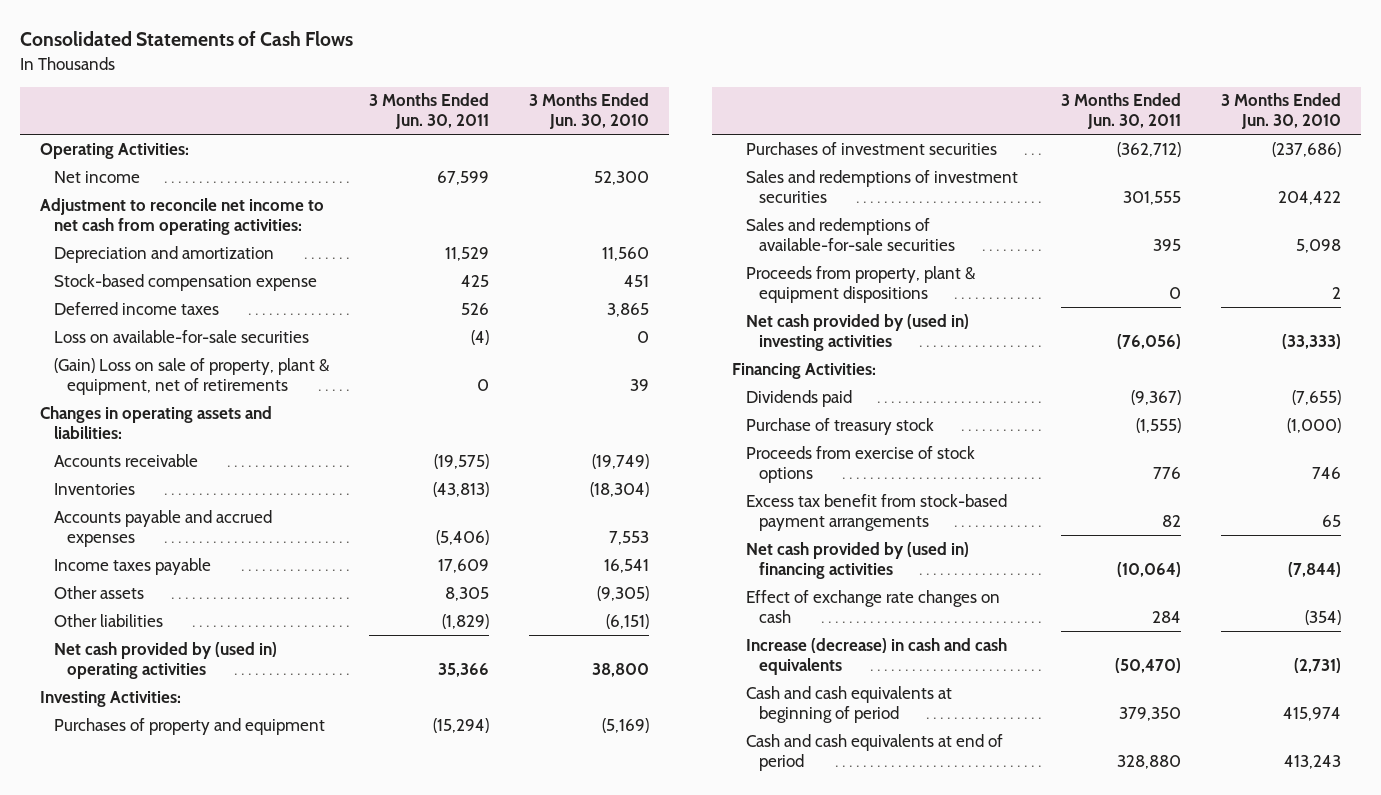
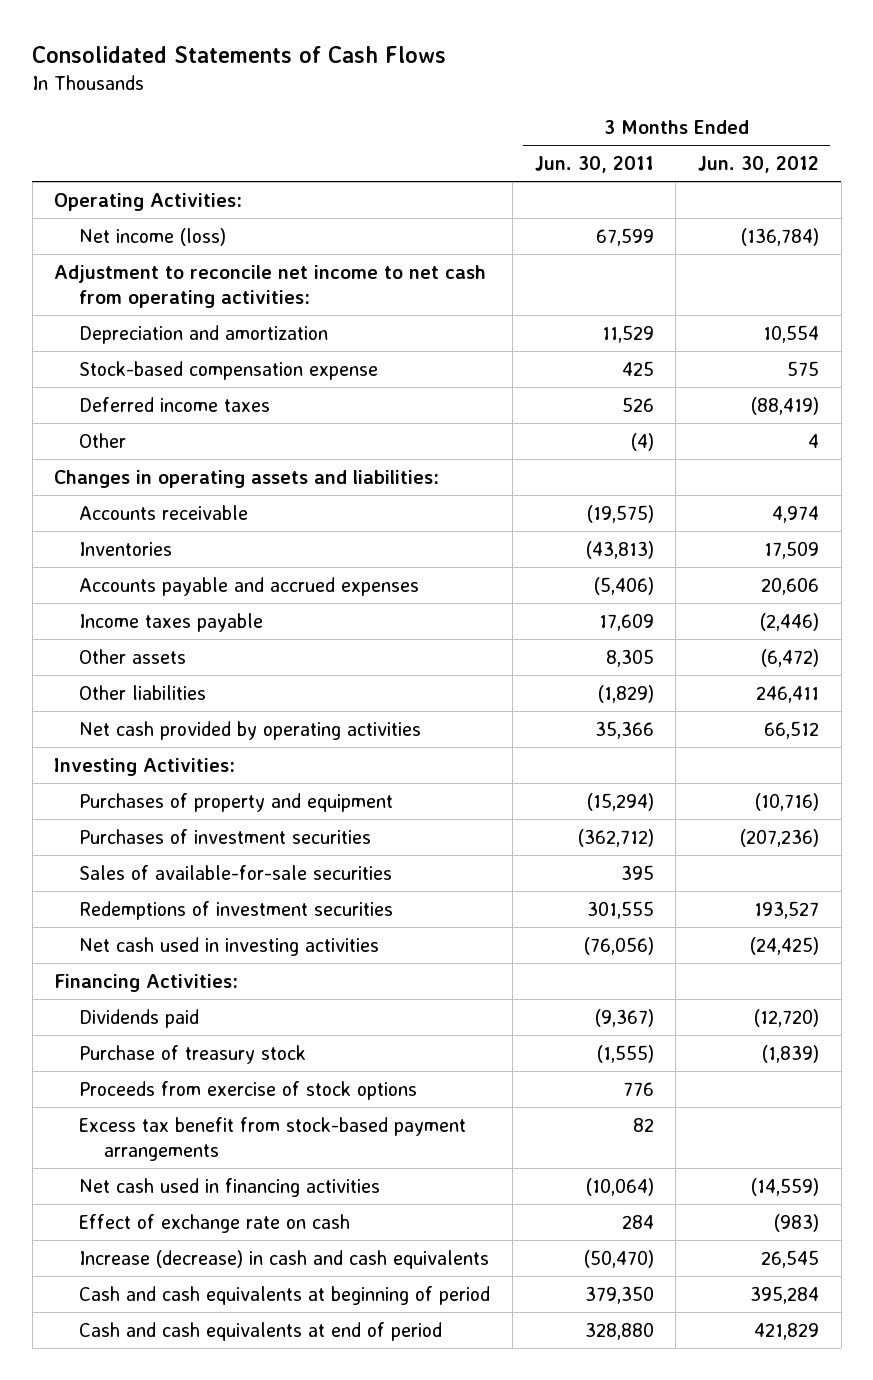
- | 3 Months Ended Jun. 30, 2011 | 3 Months Ended Jun. 30, 2010
+ | 3 Months Ended Jun. 30, 2011 | 3 Months Ended Jun. 30, 2012
- Net income | 67,599 | 52,300
+ Net income (loss) | 67,599 | (136,784)
- Loss on available-for-sale securities | (4) | 0
- (Gain) Loss on sale of property, plant & equipment, net of retirements | 0 | 39
+ Other | (4) | 4
- Net cash provided by (used in) operating activities | 35,366 | 38,800
+ Net cash provided by operating activities | 35,366 | 66,512
- Sales and redemptions of investment securities | 301,555 | 204,422
- Sales and redemptions of available-for-sale securities | 395 | 5,098
- Proceeds from property, plant & equipment dispositions | 0 | 2
- Net cash provided by (used in) investing activities | (76,056) | (33,333)
+ Sales of available-for-sale securities | 395 |
+ Redemptions of investment securities | 301,555 | 193,527
+ Net cash used in investing activities | (76,056) | (24,425)
- Net cash provided by (used in) financing activities | (10,064) | (7,844)
- Effect of exchange rate changes on cash | 284 | (354)
+ Net cash used in financing activities | (10,064) | (14,559)
+ Effect of exchange rate on cash | 284 | (983)

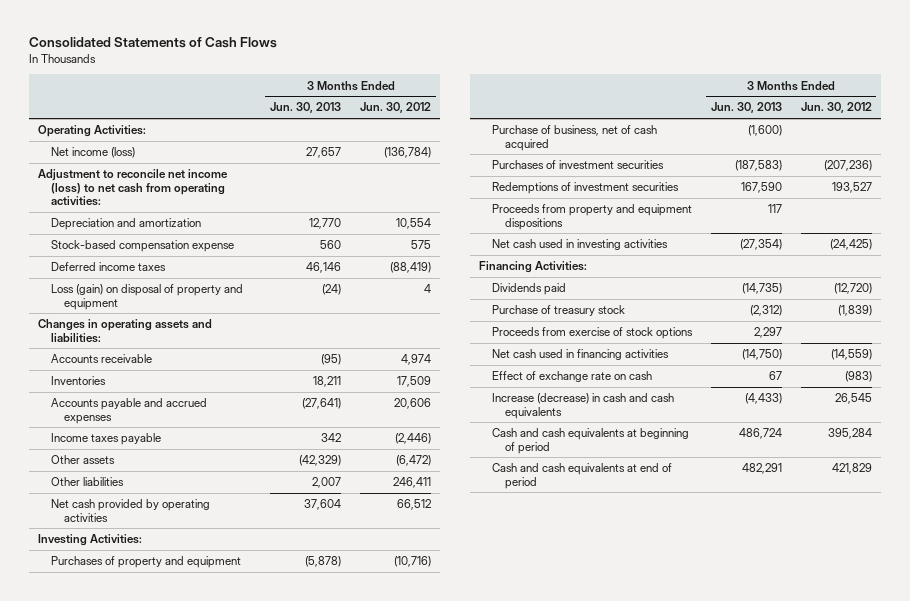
- | 3 Months Ended Jun. 30, 2011 | 3 Months Ended Jun. 30, 2012
+ | 3 Months Ended Jun. 30, 2013 | 3 Months Ended Jun. 30, 2012
- Adjustment to reconcile net income to net cash from operating activities:
+ Adjustment to reconcile net income (loss) to net cash from operating activities:
- Other | (4) | 4
+ Loss (gain) on disposal of property and equipment | (24) | 4
+ Purchase of business, net of cash acquired | (1,600) |
- Sales of available-for-sale securities | 395 |
+ Proceeds from property and equipment dispositions | 117 |
- Excess tax benefit from stock-based payment arrangements | 82 |

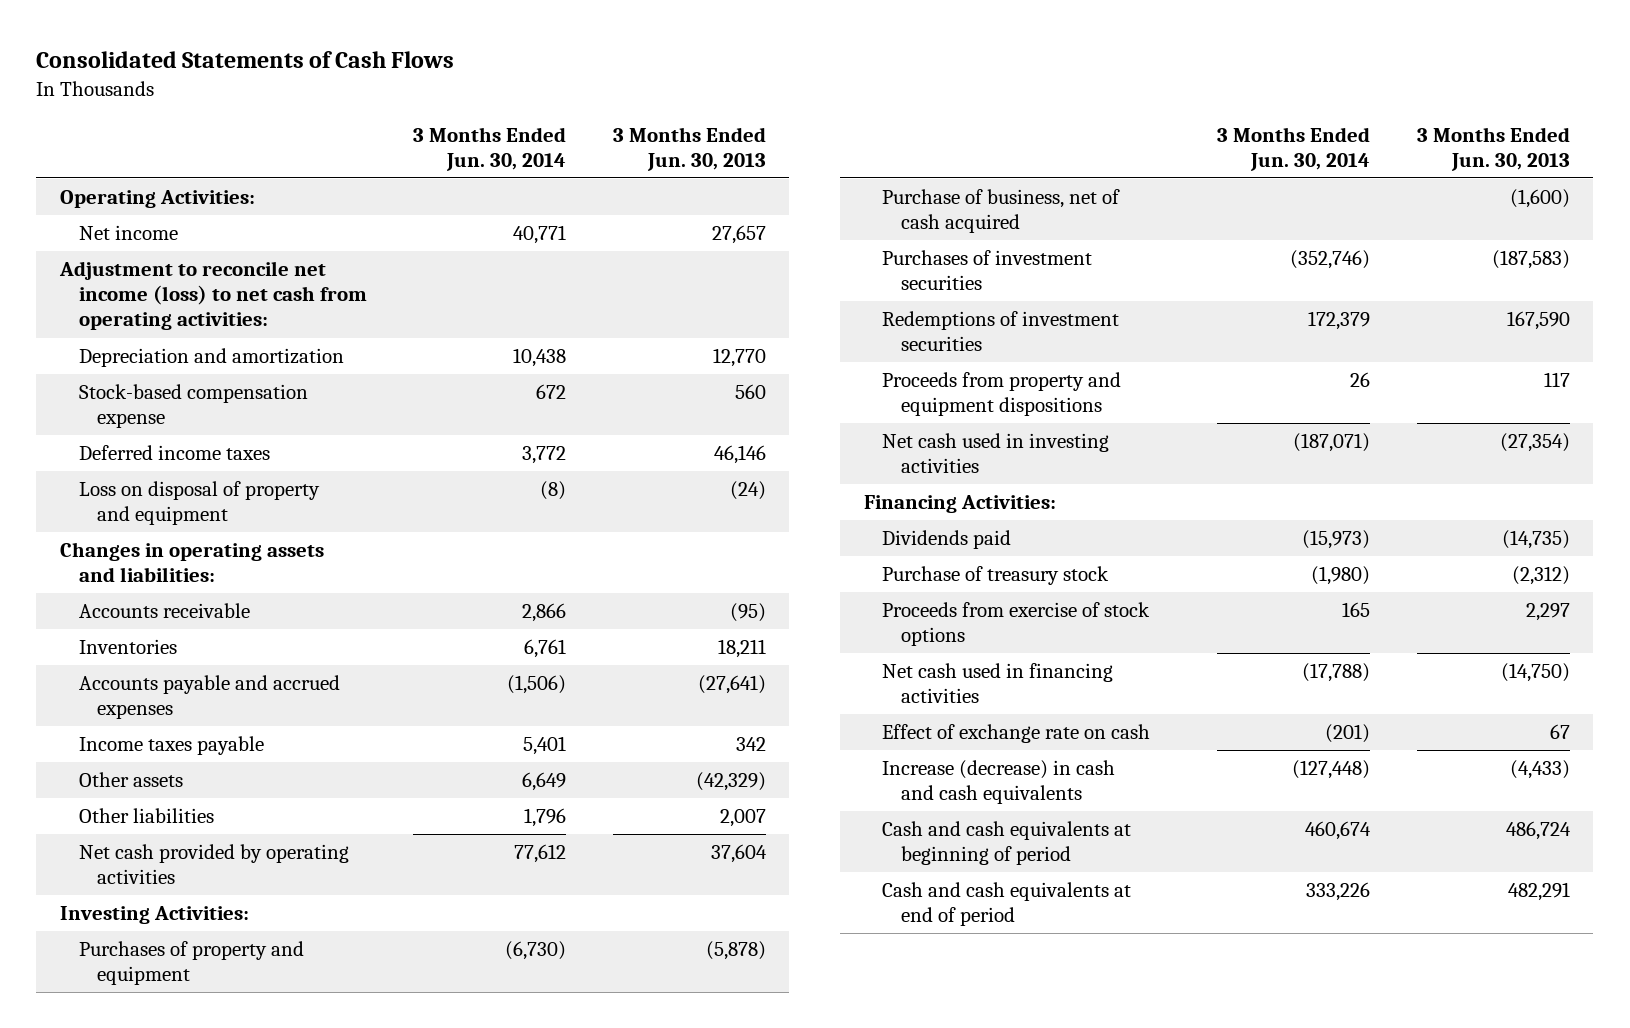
- | 3 Months Ended Jun. 30, 2013 | 3 Months Ended Jun. 30, 2012
+ | 3 Months Ended Jun. 30, 2014 | 3 Months Ended Jun. 30, 2013
- Net income (loss) | 27,657 | (136,784)
+ Net income | 40,771 | 27,657
- Loss (gain) on disposal of property and equipment | (24) | 4
+ Loss on disposal of property and equipment | (8) | (24)

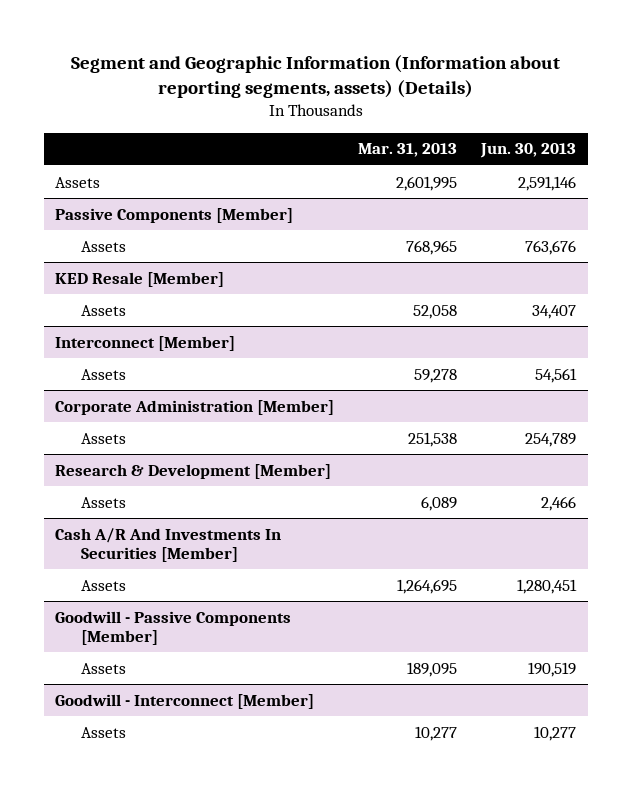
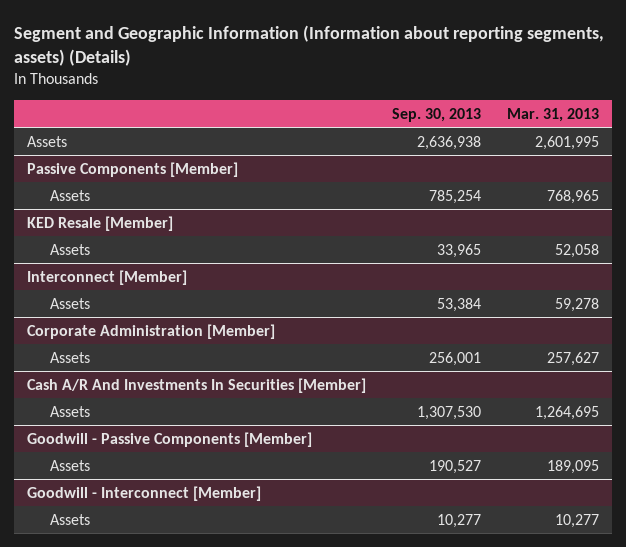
- | Mar. 31, 2013 | Jun. 30, 2013
+ | Sep. 30, 2013 | Mar. 31, 2013
@ Corporate Administration [Member]
- Assets | 251,538 | 254,789
- Research & Development [Member]
- Assets | 6,089 | 2,466
@ Corporate Administration [Member]
+ Assets | 256,001 | 257,627

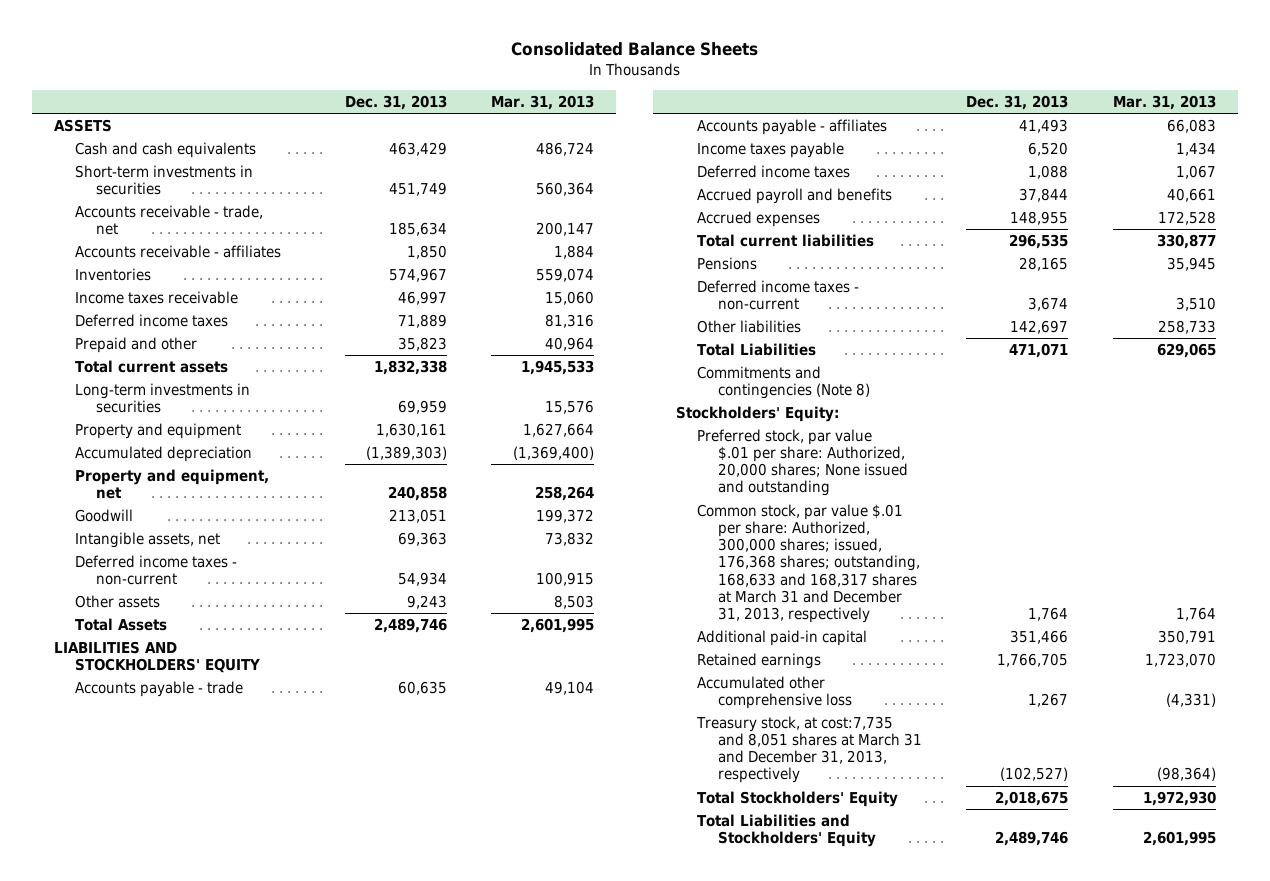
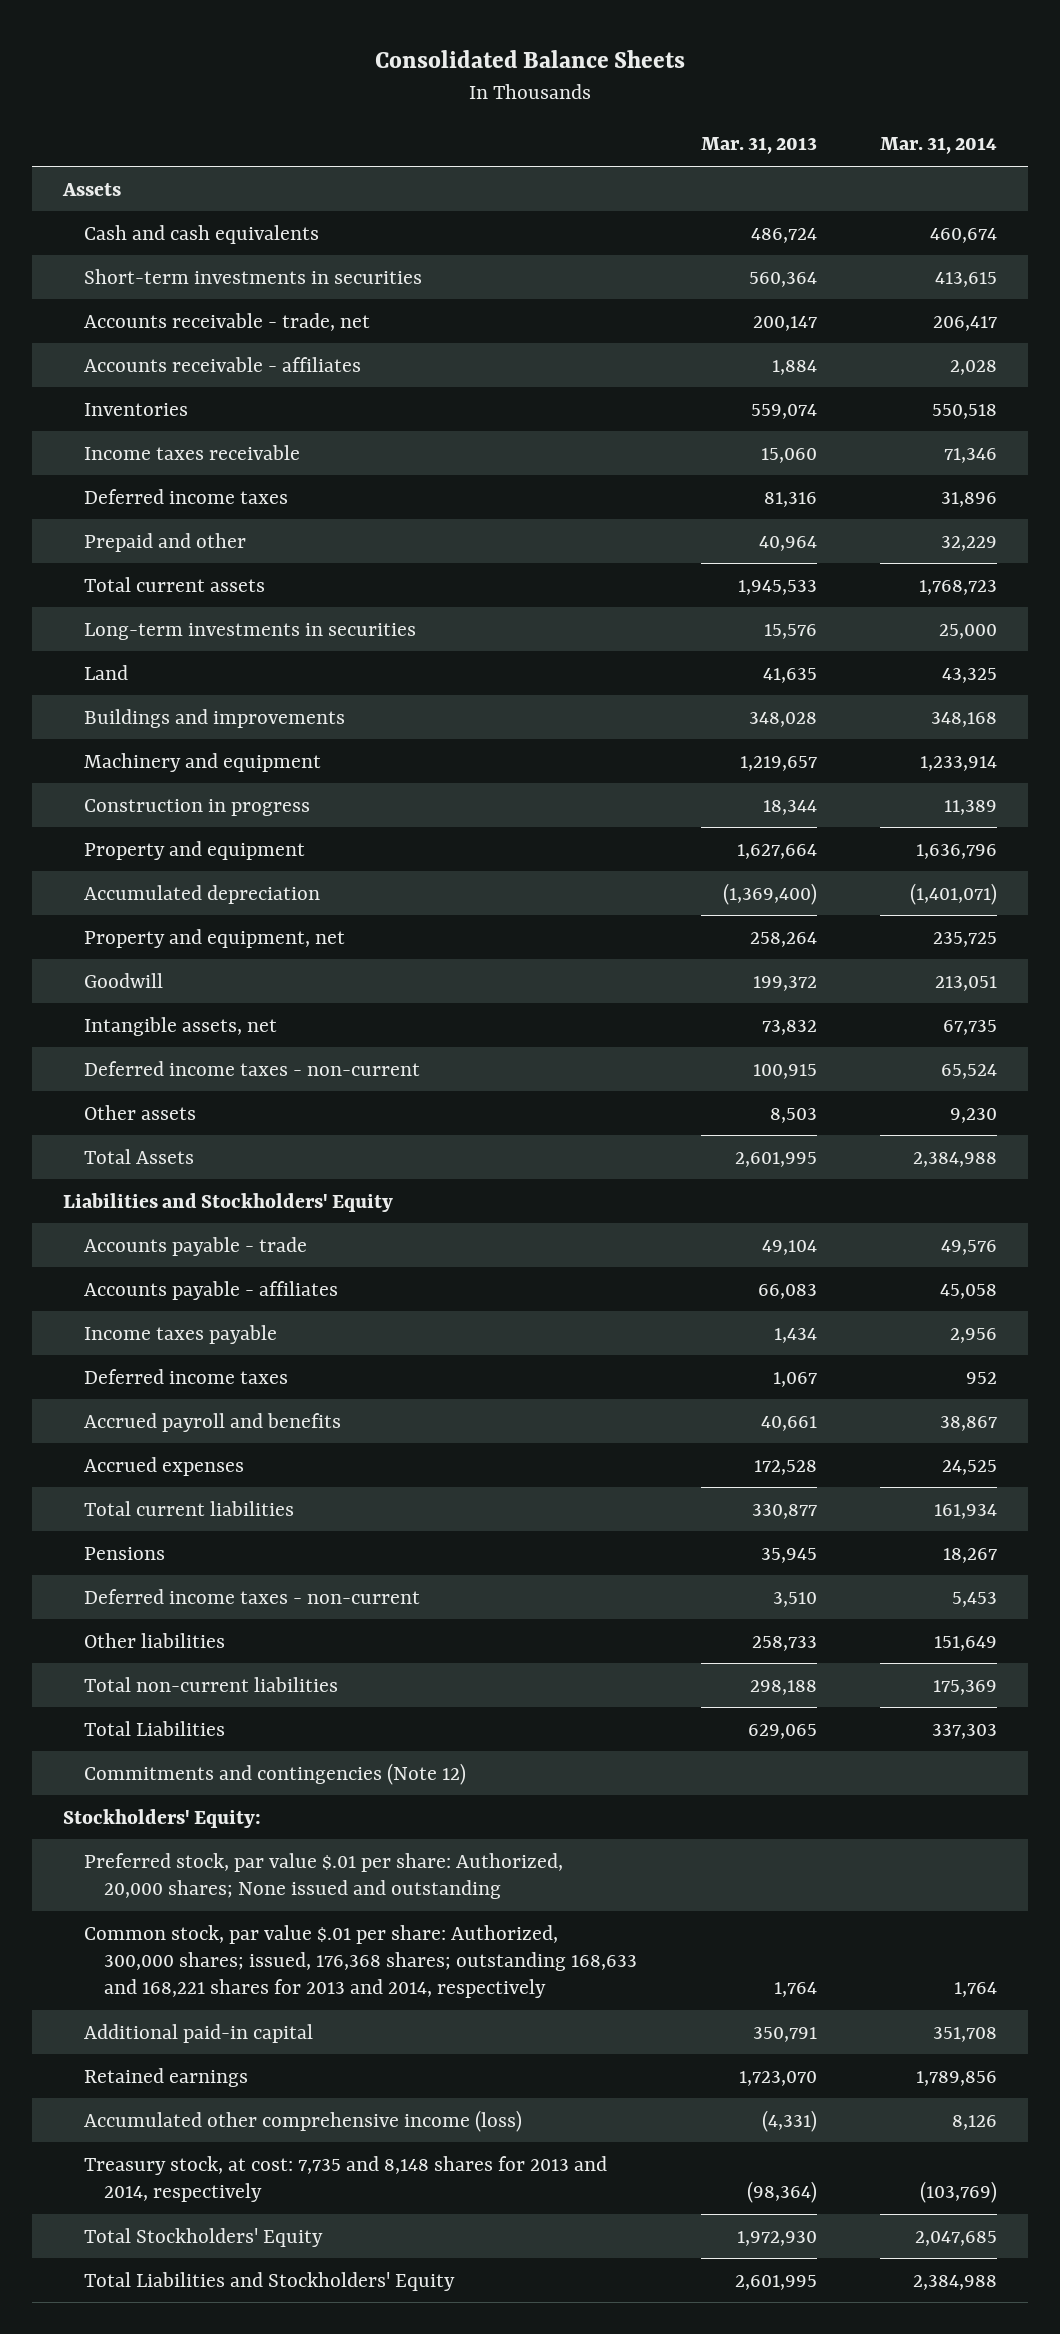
- | Dec. 31, 2013 | Mar. 31, 2013
+ | Mar. 31, 2013 | Mar. 31, 2014
- ASSETS
+ Assets
+ Land | 41,635 | 43,325
+ Buildings and improvements | 348,028 | 348,168
+ Machinery and equipment | 1,219,657 | 1,233,914
+ Construction in progress | 18,344 | 11,389
- LIABILITIES AND STOCKHOLDERS' EQUITY
+ Liabilities and Stockholders' Equity
+ Total non-current liabilities | 298,188 | 175,369
- Commitments and contingencies (Note 8)
+ Commitments and contingencies (Note 12)
- Common stock, par value $.01 per share: Authorized, 300,000 shares; issued, 176,368 shares; outstanding, 168,633 and 168,317 shares at March 31 and December 31, 2013, respectively | 1,764 | 1,764
+ Common stock, par value $.01 per share: Authorized, 300,000 shares; issued, 176,368 shares; outstanding 168,633 and 168,221 shares for 2013 and 2014, respectively | 1,764 | 1,764
- Accumulated other comprehensive loss | 1,267 | (4,331)
- Treasury stock, at cost:7,735 and 8,051 shares at March 31 and December 31, 2013, respectively | (102,527) | (98,364)
+ Accumulated other comprehensive income (loss) | (4,331) | 8,126
+ Treasury stock, at cost: 7,735 and 8,148 shares for 2013 and 2014, respectively | (98,364) | (103,769)

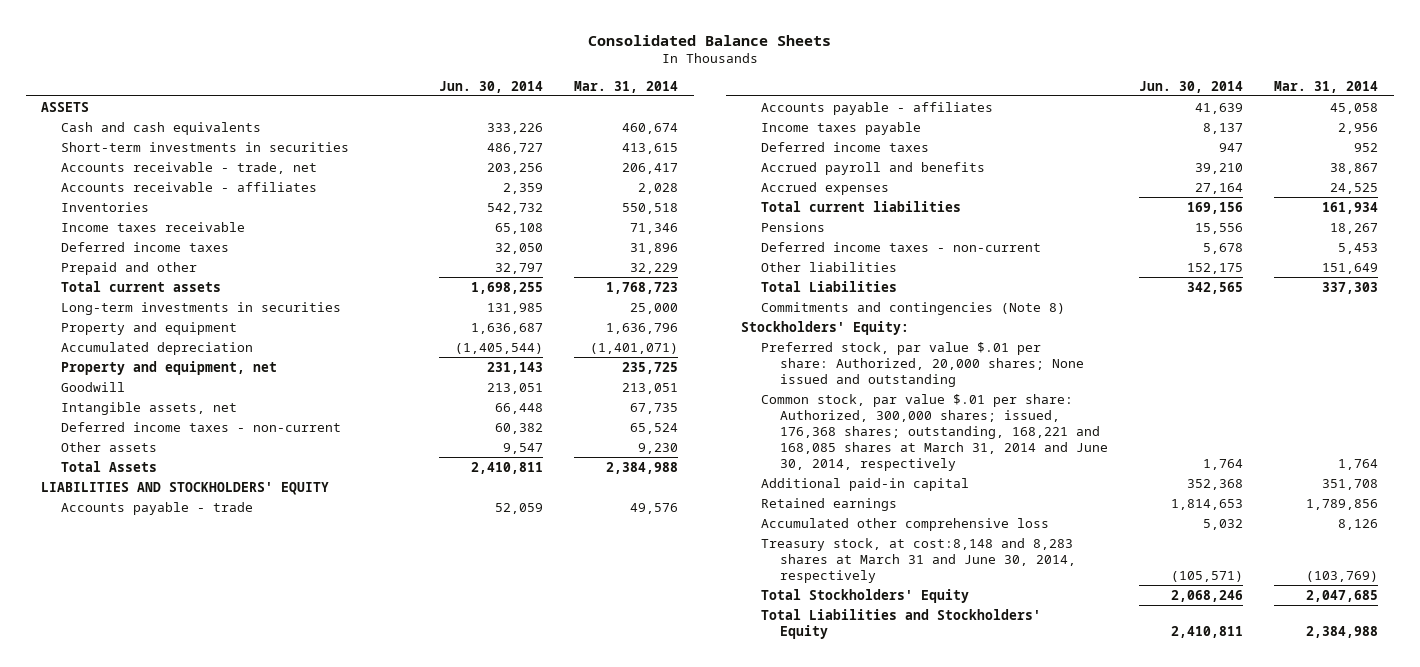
- | Mar. 31, 2013 | Mar. 31, 2014
+ | Jun. 30, 2014 | Mar. 31, 2014
- Assets
+ ASSETS
- Land | 41,635 | 43,325
- Buildings and improvements | 348,028 | 348,168
- Machinery and equipment | 1,219,657 | 1,233,914
- Construction in progress | 18,344 | 11,389
- Liabilities and Stockholders' Equity
+ LIABILITIES AND STOCKHOLDERS' EQUITY
- Total non-current liabilities | 298,188 | 175,369
- Commitments and contingencies (Note 12)
+ Commitments and contingencies (Note 8)
- Common stock, par value $.01 per share: Authorized, 300,000 shares; issued, 176,368 shares; outstanding 168,633 and 168,221 shares for 2013 and 2014, respectively | 1,764 | 1,764
+ Common stock, par value $.01 per share: Authorized, 300,000 shares; issued, 176,368 shares; outstanding, 168,221 and 168,085 shares at March 31, 2014 and June 30, 2014, respectively | 1,764 | 1,764
- Accumulated other comprehensive income (loss) | (4,331) | 8,126
- Treasury stock, at cost: 7,735 and 8,148 shares for 2013 and 2014, respectively | (98,364) | (103,769)
+ Accumulated other comprehensive loss | 5,032 | 8,126
+ Treasury stock, at cost:8,148 and 8,283 shares at March 31 and June 30, 2014, respectively | (105,571) | (103,769)

